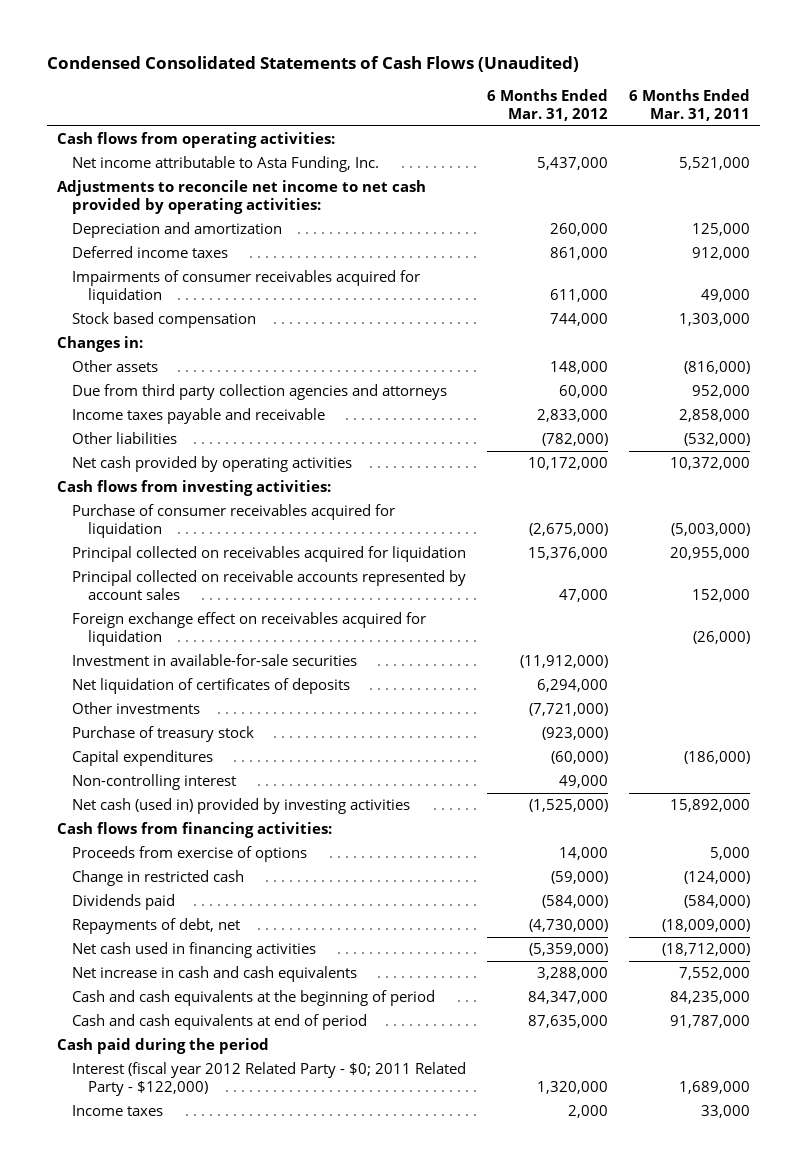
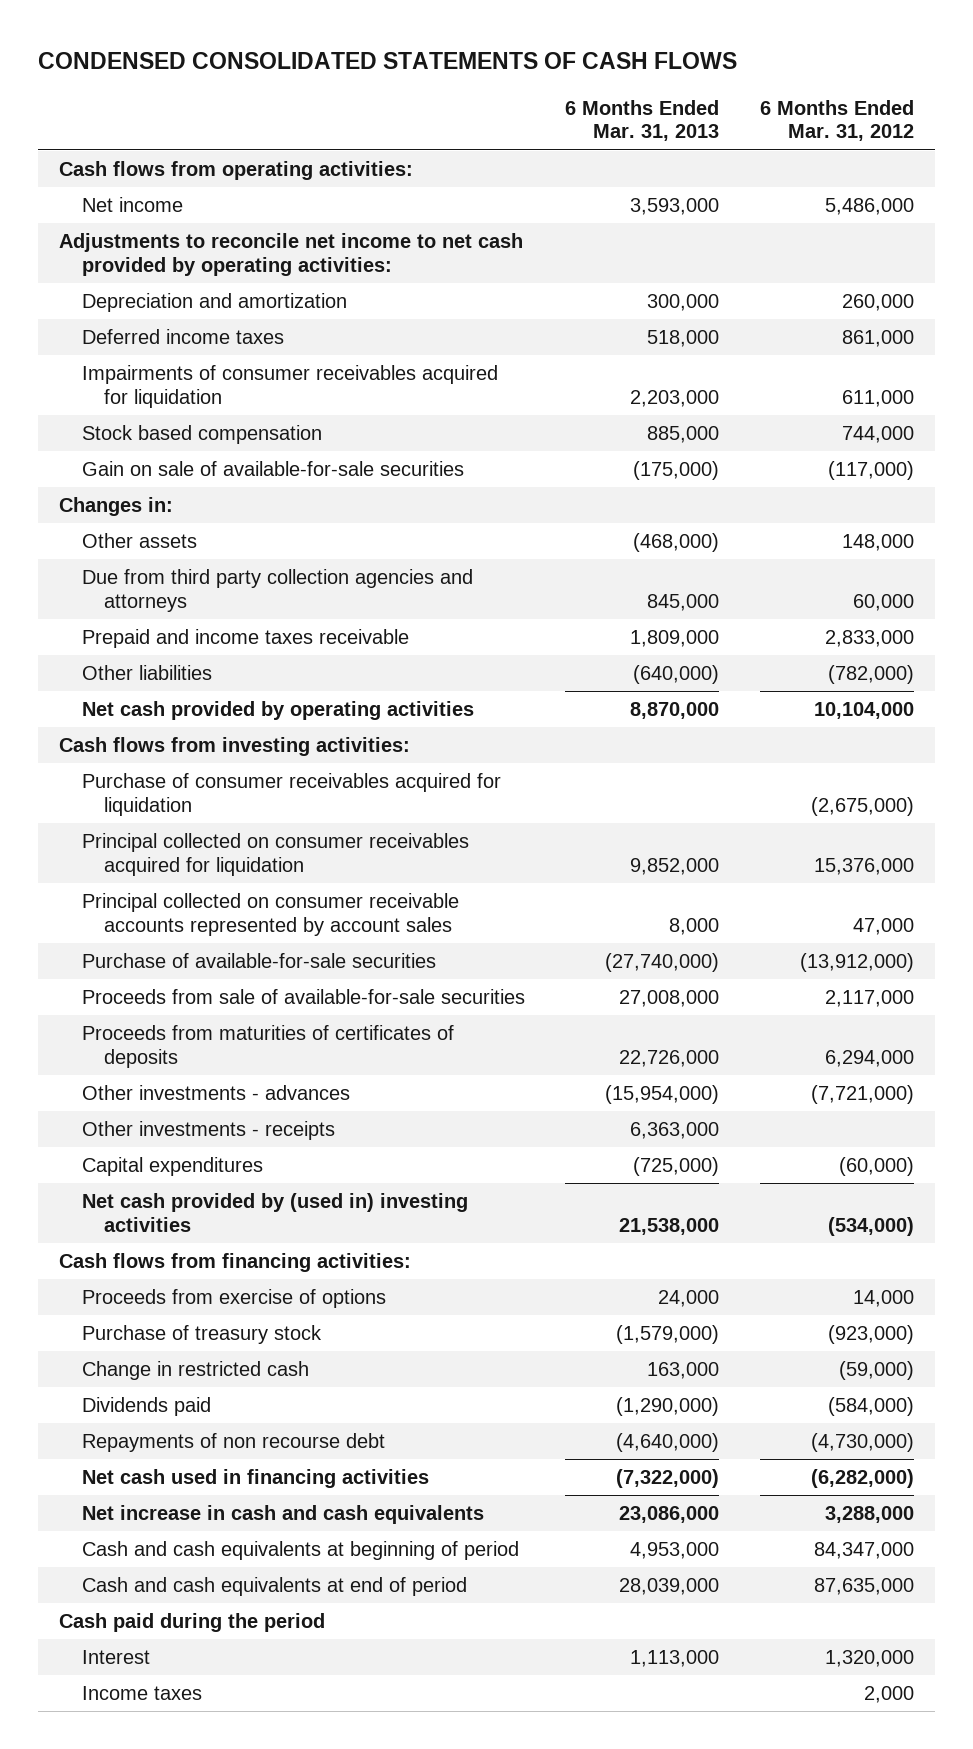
- Condensed Consolidated Statements of Cash Flows (Unaudited)
+ CONDENSED CONSOLIDATED STATEMENTS OF CASH FLOWS
- | 6 Months Ended Mar. 31, 2012 | 6 Months Ended Mar. 31, 2011
+ | 6 Months Ended Mar. 31, 2013 | 6 Months Ended Mar. 31, 2012
- Net income attributable to Asta Funding, Inc. | 5,437,000 | 5,521,000
+ Net income | 3,593,000 | 5,486,000
+ Gain on sale of available-for-sale securities | (175,000) | (117,000)
- Income taxes payable and receivable | 2,833,000 | 2,858,000
+ Prepaid and income taxes receivable | 1,809,000 | 2,833,000
- Net cash provided by operating activities | 10,172,000 | 10,372,000
+ Net cash provided by operating activities | 8,870,000 | 10,104,000
- Principal collected on receivables acquired for liquidation | 15,376,000 | 20,955,000
- Principal collected on receivable accounts represented by account sales | 47,000 | 152,000
- Foreign exchange effect on receivables acquired for liquidation | | (26,000)
- Investment in available-for-sale securities | (11,912,000) |
- Net liquidation of certificates of deposits | 6,294,000 |
- Other investments | (7,721,000) |
+ Principal collected on consumer receivables acquired for liquidation | 9,852,000 | 15,376,000
+ Principal collected on consumer receivable accounts represented by account sales | 8,000 | 47,000
+ Purchase of available-for-sale securities | (27,740,000) | (13,912,000)
+ Proceeds from sale of available-for-sale securities | 27,008,000 | 2,117,000
+ Proceeds from maturities of certificates of deposits | 22,726,000 | 6,294,000
+ Other investments - advances | (15,954,000) | (7,721,000)
+ Other investments - receipts | 6,363,000 |
- Non-controlling interest | 49,000 |
- Net cash (used in) provided by investing activities | (1,525,000) | 15,892,000
+ Net cash provided by (used in) investing activities | 21,538,000 | (534,000)
moved down: Purchase of treasury stock | (1,579,000) | (923,000)
- Repayments of debt, net | (4,730,000) | (18,009,000)
- Net cash used in financing activities | (5,359,000) | (18,712,000)
+ Repayments of non recourse debt | (4,640,000) | (4,730,000)
+ Net cash used in financing activities | (7,322,000) | (6,282,000)
- Cash and cash equivalents at the beginning of period | 84,347,000 | 84,235,000
+ Cash and cash equivalents at beginning of period | 4,953,000 | 84,347,000
- Interest (fiscal year 2012 Related Party - $0; 2011 Related Party - $122,000) | 1,320,000 | 1,689,000
+ Interest | 1,113,000 | 1,320,000

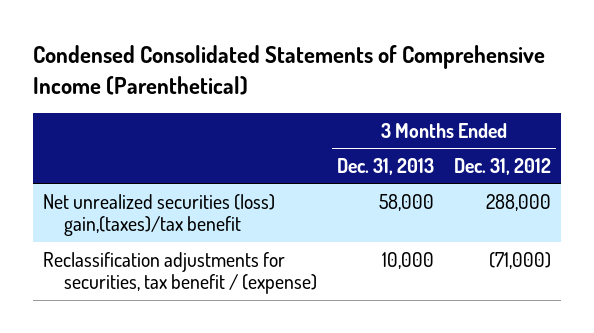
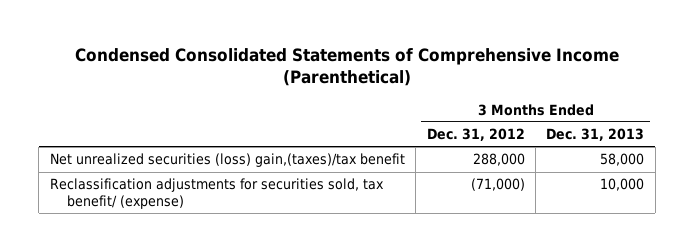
- | 3 Months Ended Dec. 31, 2013 | 3 Months Ended Dec. 31, 2012
+ | 3 Months Ended Dec. 31, 2012 | 3 Months Ended Dec. 31, 2013
- Reclassification adjustments for securities, tax benefit / (expense) | 10,000 | (71,000)
+ Reclassification adjustments for securities sold, tax benefit/ (expense) | (71,000) | 10,000

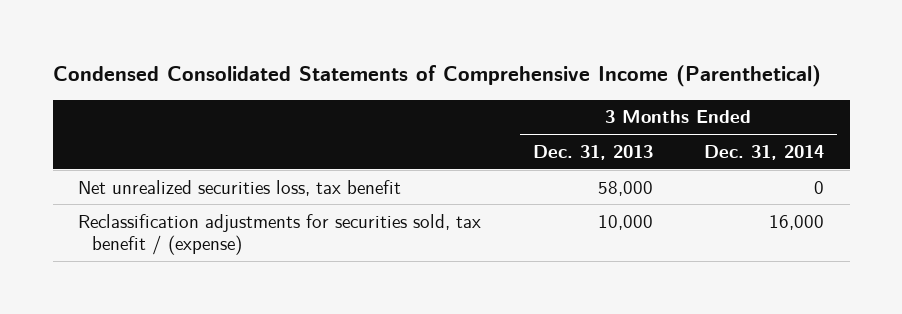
- | 3 Months Ended Dec. 31, 2012 | 3 Months Ended Dec. 31, 2013
+ | 3 Months Ended Dec. 31, 2013 | 3 Months Ended Dec. 31, 2014
- Net unrealized securities (loss) gain,(taxes)/tax benefit | 288,000 | 58,000
- Reclassification adjustments for securities sold, tax benefit/ (expense) | (71,000) | 10,000
+ Net unrealized securities loss, tax benefit | 58,000 | 0
+ Reclassification adjustments for securities sold, tax benefit / (expense) | 10,000 | 16,000

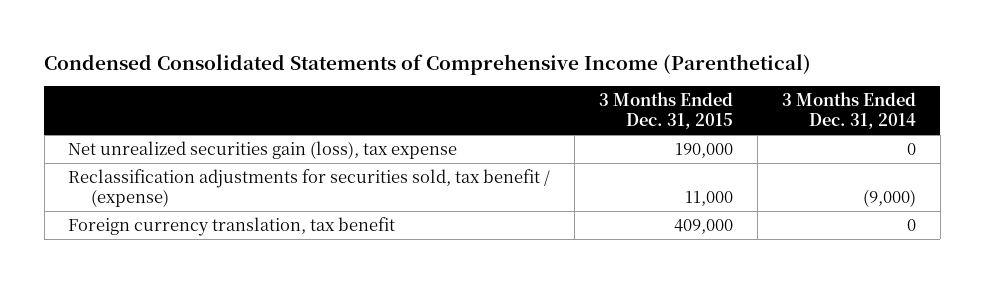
- | 3 Months Ended Dec. 31, 2013 | 3 Months Ended Dec. 31, 2014
+ | 3 Months Ended Dec. 31, 2015 | 3 Months Ended Dec. 31, 2014
- Net unrealized securities loss, tax benefit | 58,000 | 0
- Reclassification adjustments for securities sold, tax benefit / (expense) | 10,000 | 16,000
+ Net unrealized securities gain (loss), tax expense | 190,000 | 0
+ Reclassification adjustments for securities sold, tax benefit / (expense) | 11,000 | (9,000)
+ Foreign currency translation, tax benefit | 409,000 | 0

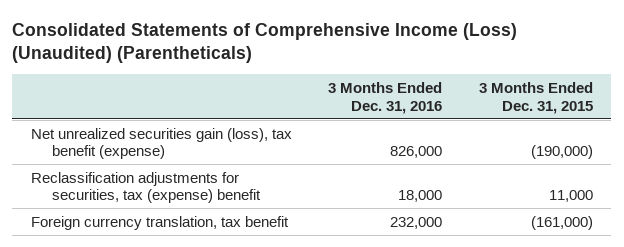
- Condensed Consolidated Statements of Comprehensive Income (Parenthetical)
+ Consolidated Statements of Comprehensive Income (Loss) (Unaudited) (Parentheticals)
- | 3 Months Ended Dec. 31, 2015 | 3 Months Ended Dec. 31, 2014
+ | 3 Months Ended Dec. 31, 2016 | 3 Months Ended Dec. 31, 2015
- Net unrealized securities gain (loss), tax expense | 190,000 | 0
- Reclassification adjustments for securities sold, tax benefit / (expense) | 11,000 | (9,000)
- Foreign currency translation, tax benefit | 409,000 | 0
+ Net unrealized securities gain (loss), tax benefit (expense) | 826,000 | (190,000)
+ Reclassification adjustments for securities, tax (expense) benefit | 18,000 | 11,000
+ Foreign currency translation, tax benefit | 232,000 | (161,000)

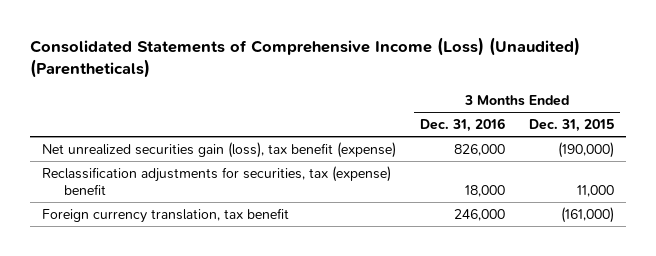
- Foreign currency translation, tax benefit | 232,000 | (161,000)
+ Foreign currency translation, tax benefit | 246,000 | (161,000)

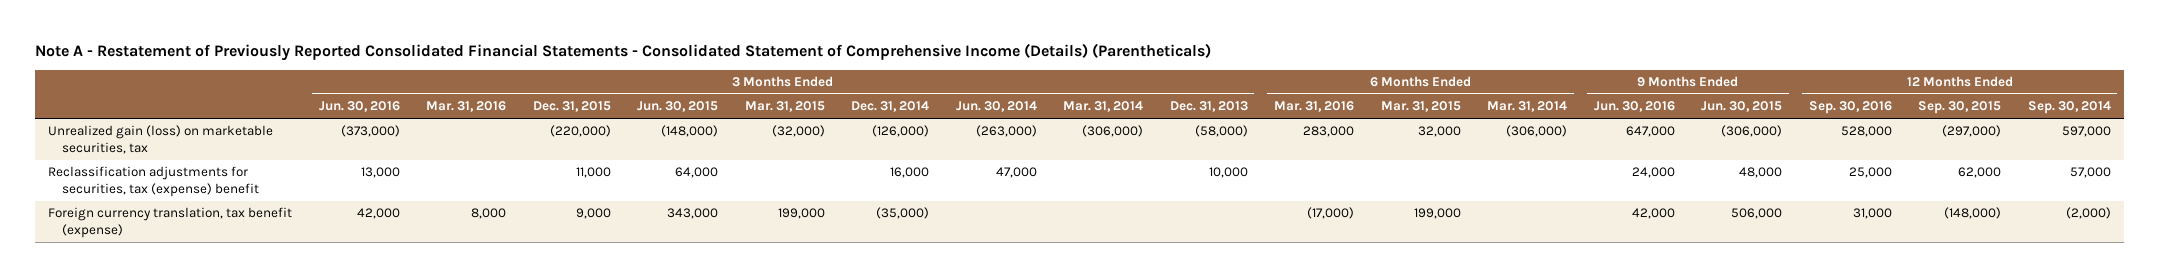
- Consolidated Statements of Comprehensive Income (Loss) (Unaudited) (Parentheticals)
+ Note A - Restatement of Previously Reported Consolidated Financial Statements - Consolidated Statement of Comprehensive Income (Details) (Parentheticals)
- | 3 Months Ended Dec. 31, 2016 | 3 Months Ended Dec. 31, 2015
+ | 3 Months Ended Jun. 30, 2016 | 3 Months Ended Mar. 31, 2016 | 3 Months Ended Dec. 31, 2015 | 3 Months Ended Jun. 30, 2015 | 3 Months Ended Mar. 31, 2015 | 3 Months Ended Dec. 31, 2014 | 3 Months Ended Jun. 30, 2014 | 3 Months Ended Mar. 31, 2014 | 3 Months Ended Dec. 31, 2013 | 6 Months Ended Mar. 31, 2016 | 6 Months Ended Mar. 31, 2015 | 6 Months Ended Mar. 31, 2014 | 9 Months Ended Jun. 30, 2016 | 9 Months Ended Jun. 30, 2015 | 12 Months Ended Sep. 30, 2016 | 12 Months Ended Sep. 30, 2015 | 12 Months Ended Sep. 30, 2014
- Net unrealized securities gain (loss), tax benefit (expense) | 826,000 | (190,000)
+ Unrealized gain (loss) on marketable securities, tax | (373,000) | | (220,000) | (148,000) | (32,000) | (126,000) | (263,000) | (306,000) | (58,000) | 283,000 | 32,000 | (306,000) | 647,000 | (306,000) | 528,000 | (297,000) | 597,000
- Foreign currency translation, tax benefit | 246,000 | (161,000)
+ Foreign currency translation, tax benefit (expense) | 42,000 | 8,000 | 9,000 | 343,000 | 199,000 | (35,000) | | | | (17,000) | 199,000 | | 42,000 | 506,000 | 31,000 | (148,000) | (2,000)

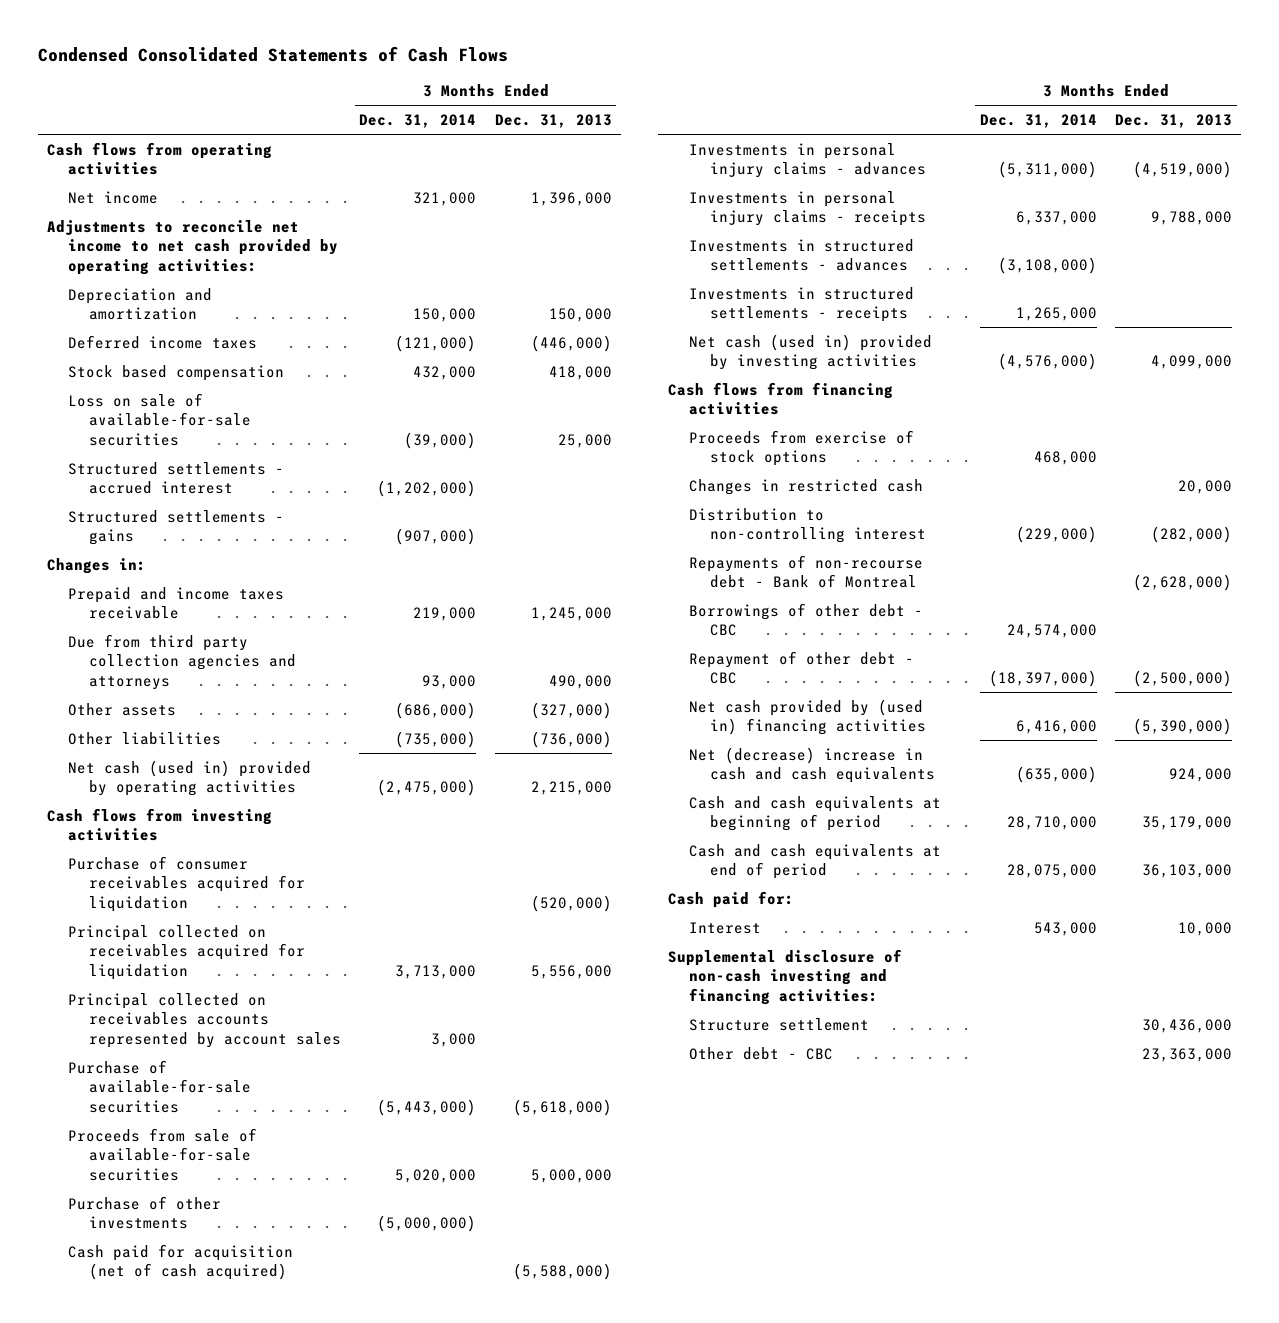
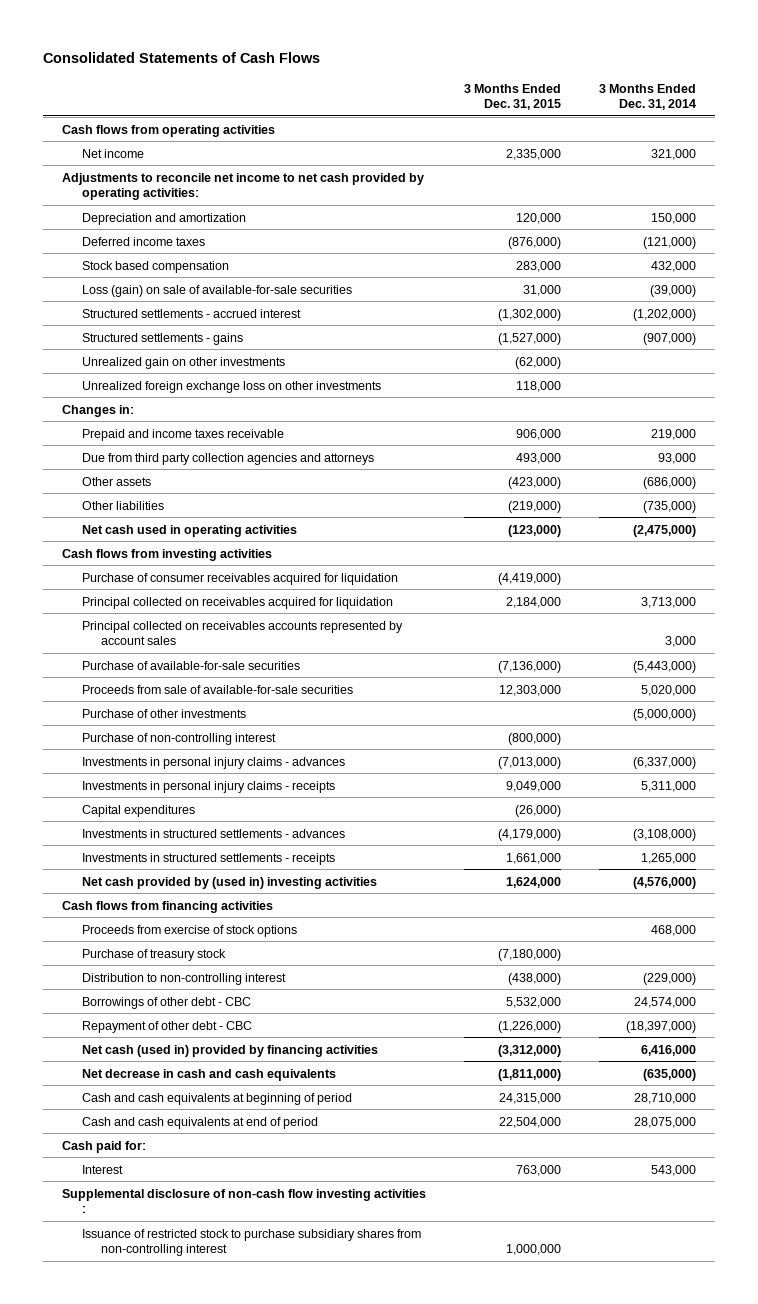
- Condensed Consolidated Statements of Cash Flows
+ Consolidated Statements of Cash Flows
- | 3 Months Ended Dec. 31, 2014 | 3 Months Ended Dec. 31, 2013
+ | 3 Months Ended Dec. 31, 2015 | 3 Months Ended Dec. 31, 2014
- Loss on sale of available-for-sale securities | (39,000) | 25,000
+ Loss (gain) on sale of available-for-sale securities | 31,000 | (39,000)
+ Unrealized gain on other investments | (62,000) |
+ Unrealized foreign exchange loss on other investments | 118,000 |
- Net cash (used in) provided by operating activities | (2,475,000) | 2,215,000
+ Net cash used in operating activities | (123,000) | (2,475,000)
- Cash paid for acquisition (net of cash acquired) | | (5,588,000)
- Investments in personal injury claims - advances | (5,311,000) | (4,519,000)
- Investments in personal injury claims - receipts | 6,337,000 | 9,788,000
+ Purchase of non-controlling interest | (800,000) |
+ Investments in personal injury claims - advances | (7,013,000) | (6,337,000)
+ Investments in personal injury claims - receipts | 9,049,000 | 5,311,000
+ Capital expenditures | (26,000) |
- Net cash (used in) provided by investing activities | (4,576,000) | 4,099,000
+ Net cash provided by (used in) investing activities | 1,624,000 | (4,576,000)
- Changes in restricted cash | | 20,000
+ Purchase of treasury stock | (7,180,000) |
- Repayments of non-recourse debt - Bank of Montreal | | (2,628,000)
- Net cash provided by (used in) financing activities | 6,416,000 | (5,390,000)
- Net (decrease) increase in cash and cash equivalents | (635,000) | 924,000
+ Net cash (used in) provided by financing activities | (3,312,000) | 6,416,000
+ Net decrease in cash and cash equivalents | (1,811,000) | (635,000)
- Supplemental disclosure of non-cash investing and financing activities:
- Structure settlement | | 30,436,000
- Other debt - CBC | | 23,363,000
+ Supplemental disclosure of non-cash flow investing activities :
+ Issuance of restricted stock to purchase subsidiary shares from non-controlling interest | 1,000,000 |

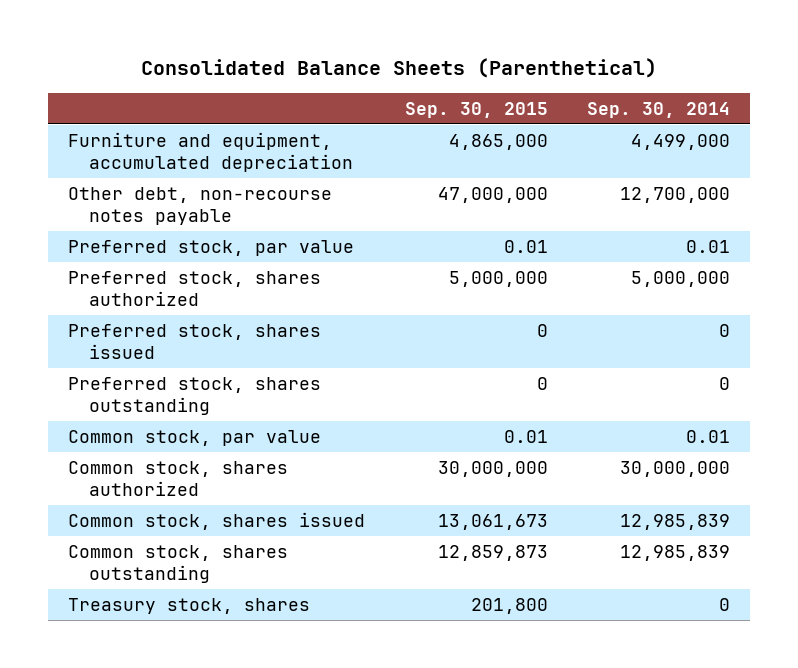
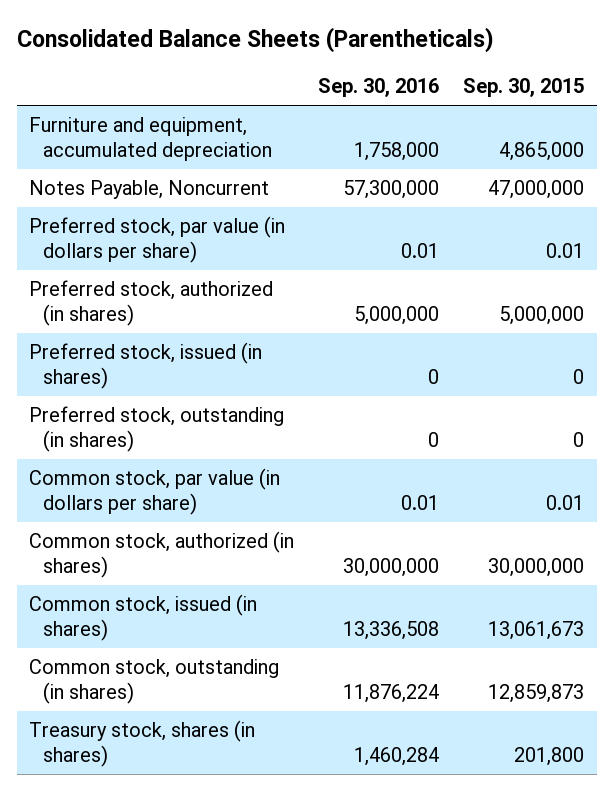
- Consolidated Balance Sheets (Parenthetical)
+ Consolidated Balance Sheets (Parentheticals)
- | Sep. 30, 2015 | Sep. 30, 2014
+ | Sep. 30, 2016 | Sep. 30, 2015
- Other debt, non-recourse notes payable | 47,000,000 | 12,700,000
- Preferred stock, par value | 0.01 | 0.01
- Preferred stock, shares authorized | 5,000,000 | 5,000,000
- Preferred stock, shares issued | 0 | 0
- Preferred stock, shares outstanding | 0 | 0
- Common stock, par value | 0.01 | 0.01
- Common stock, shares authorized | 30,000,000 | 30,000,000
- Common stock, shares issued | 13,061,673 | 12,985,839
- Common stock, shares outstanding | 12,859,873 | 12,985,839
- Treasury stock, shares | 201,800 | 0
+ Notes Payable, Noncurrent | 57,300,000 | 47,000,000
+ Preferred stock, par value (in dollars per share) | 0.01 | 0.01
+ Preferred stock, authorized (in shares) | 5,000,000 | 5,000,000
+ Preferred stock, issued (in shares) | 0 | 0
+ Preferred stock, outstanding (in shares) | 0 | 0
+ Common stock, par value (in dollars per share) | 0.01 | 0.01
+ Common stock, authorized (in shares) | 30,000,000 | 30,000,000
+ Common stock, issued (in shares) | 13,336,508 | 13,061,673
+ Common stock, outstanding (in shares) | 11,876,224 | 12,859,873
+ Treasury stock, shares (in shares) | 1,460,284 | 201,800

